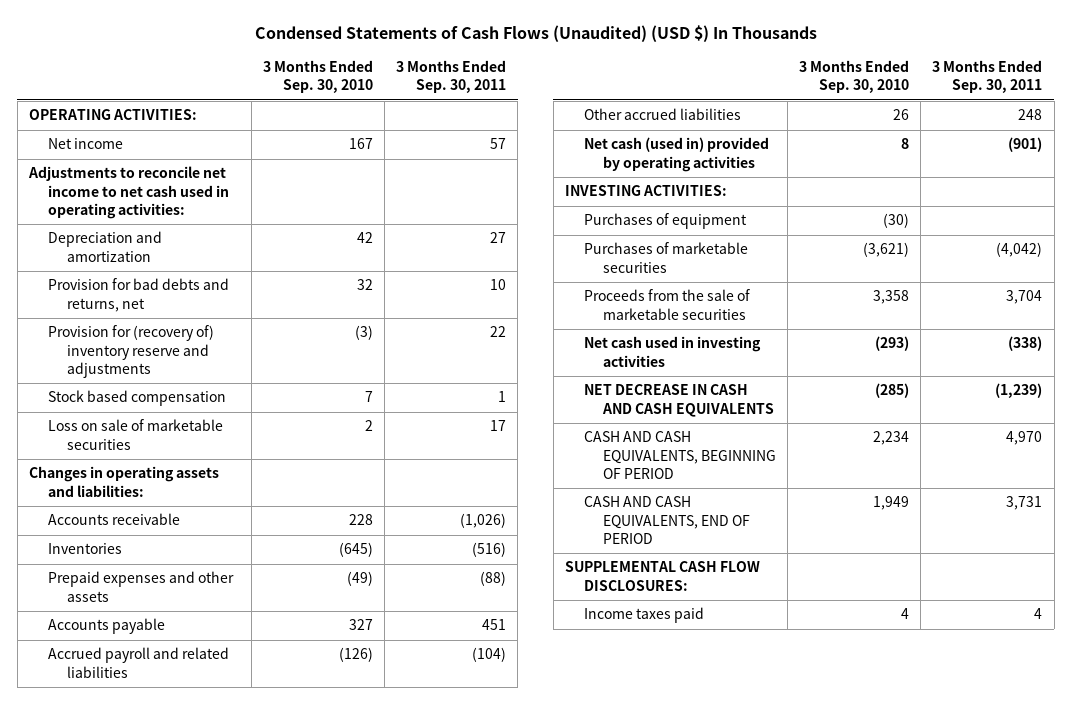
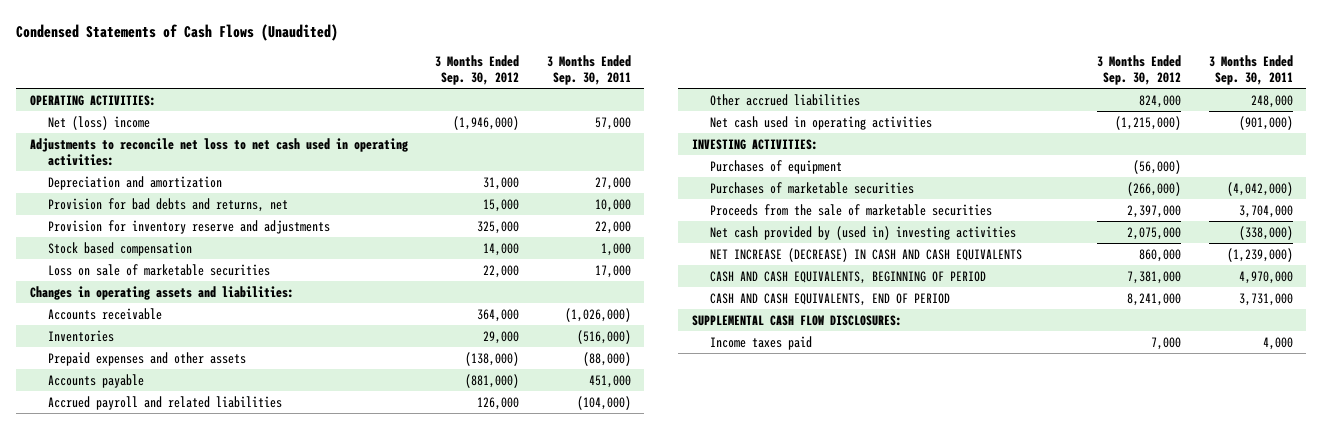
- Condensed Statements of Cash Flows (Unaudited) (USD $) In Thousands
+ Condensed Statements of Cash Flows (Unaudited)
- | 3 Months Ended Sep. 30, 2010 | 3 Months Ended Sep. 30, 2011
+ | 3 Months Ended Sep. 30, 2012 | 3 Months Ended Sep. 30, 2011
- Net income | 167 | 57
- Adjustments to reconcile net income to net cash used in operating activities:
- Depreciation and amortization | 42 | 27
- Provision for bad debts and returns, net | 32 | 10
- Provision for (recovery of) inventory reserve and adjustments | (3) | 22
- Stock based compensation | 7 | 1
- Loss on sale of marketable securities | 2 | 17
+ Net (loss) income | (1,946,000) | 57,000
+ Adjustments to reconcile net loss to net cash used in operating activities:
+ Depreciation and amortization | 31,000 | 27,000
+ Provision for bad debts and returns, net | 15,000 | 10,000
+ Provision for inventory reserve and adjustments | 325,000 | 22,000
+ Stock based compensation | 14,000 | 1,000
+ Loss on sale of marketable securities | 22,000 | 17,000
- Accounts receivable | 228 | (1,026)
- Inventories | (645) | (516)
- Prepaid expenses and other assets | (49) | (88)
- Accounts payable | 327 | 451
- Accrued payroll and related liabilities | (126) | (104)
- Other accrued liabilities | 26 | 248
- Net cash (used in) provided by operating activities | 8 | (901)
+ Accounts receivable | 364,000 | (1,026,000)
+ Inventories | 29,000 | (516,000)
+ Prepaid expenses and other assets | (138,000) | (88,000)
+ Accounts payable | (881,000) | 451,000
+ Accrued payroll and related liabilities | 126,000 | (104,000)
+ Other accrued liabilities | 824,000 | 248,000
+ Net cash used in operating activities | (1,215,000) | (901,000)
- Purchases of marketable securities | (3,621) | (4,042)
- Proceeds from the sale of marketable securities | 3,358 | 3,704
- Net cash used in investing activities | (293) | (338)
- NET DECREASE IN CASH AND CASH EQUIVALENTS | (285) | (1,239)
- CASH AND CASH EQUIVALENTS, BEGINNING OF PERIOD | 2,234 | 4,970
- CASH AND CASH EQUIVALENTS, END OF PERIOD | 1,949 | 3,731
+ Purchases of marketable securities | (266,000) | (4,042,000)
+ Proceeds from the sale of marketable securities | 2,397,000 | 3,704,000
+ Net cash provided by (used in) investing activities | 2,075,000 | (338,000)
+ NET INCREASE (DECREASE) IN CASH AND CASH EQUIVALENTS | 860,000 | (1,239,000)
+ CASH AND CASH EQUIVALENTS, BEGINNING OF PERIOD | 7,381,000 | 4,970,000
+ CASH AND CASH EQUIVALENTS, END OF PERIOD | 8,241,000 | 3,731,000
- Income taxes paid | 4 | 4
+ Income taxes paid | 7,000 | 4,000

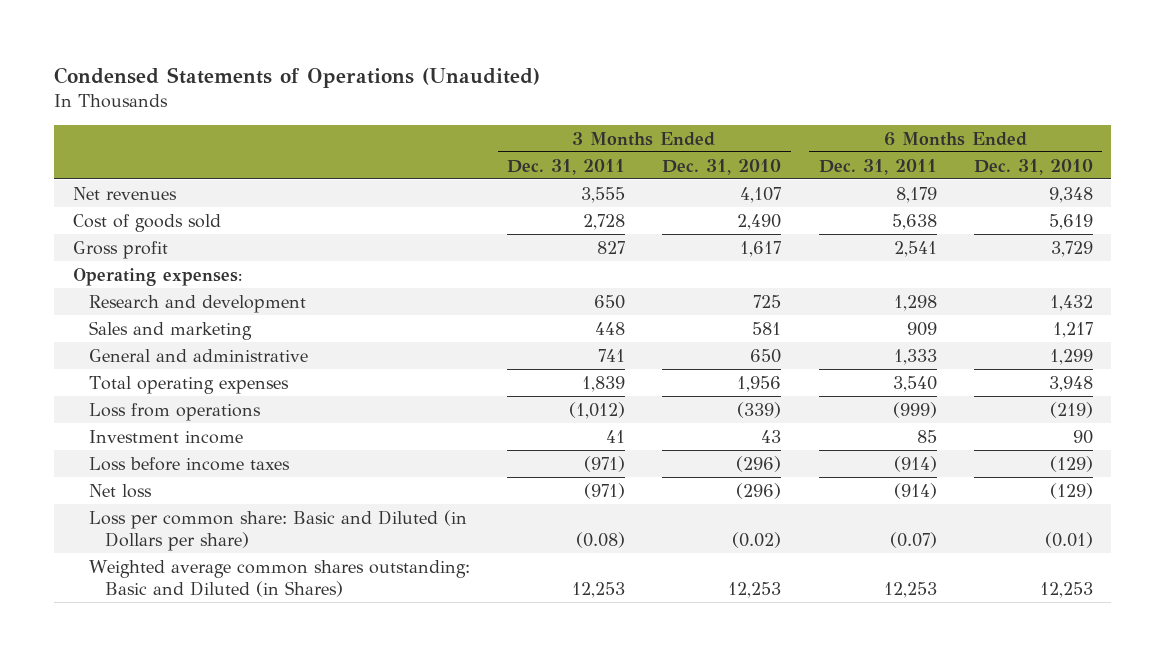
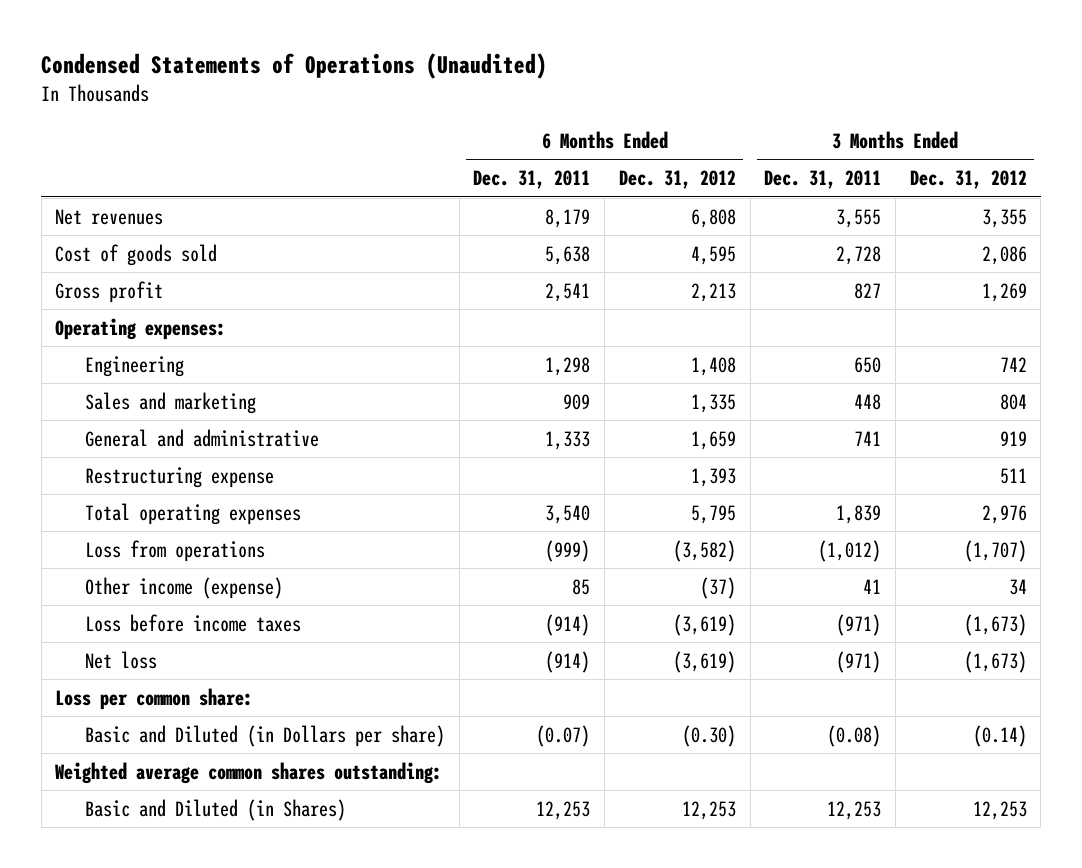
- | 3 Months Ended Dec. 31, 2011 | 3 Months Ended Dec. 31, 2010 | 6 Months Ended Dec. 31, 2011 | 6 Months Ended Dec. 31, 2010
+ | 6 Months Ended Dec. 31, 2011 | 6 Months Ended Dec. 31, 2012 | 3 Months Ended Dec. 31, 2011 | 3 Months Ended Dec. 31, 2012
- Research and development | 650 | 725 | 1,298 | 1,432
+ Engineering | 1,298 | 1,408 | 650 | 742
+ Restructuring expense | | 1,393 | | 511
- Investment income | 41 | 43 | 85 | 90
+ Other income (expense) | 85 | (37) | 41 | 34
- Loss per common share: Basic and Diluted (in Dollars per share) | (0.08) | (0.02) | (0.07) | (0.01)
- Weighted average common shares outstanding: Basic and Diluted (in Shares) | 12,253 | 12,253 | 12,253 | 12,253
+ Loss per common share:
+ Basic and Diluted (in Dollars per share) | (0.07) | (0.30) | (0.08) | (0.14)
+ Weighted average common shares outstanding:
+ Basic and Diluted (in Shares) | 12,253 | 12,253 | 12,253 | 12,253

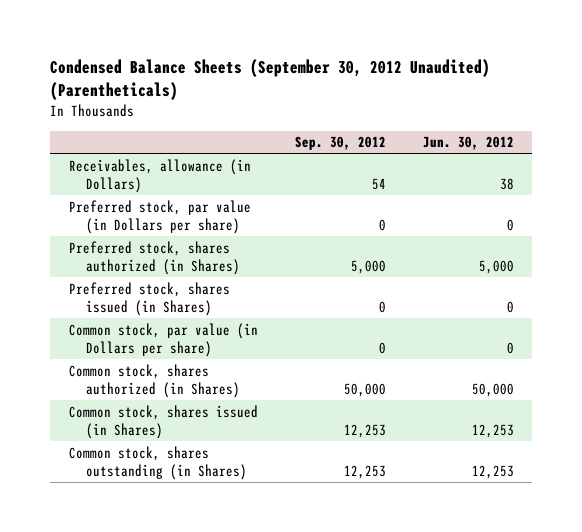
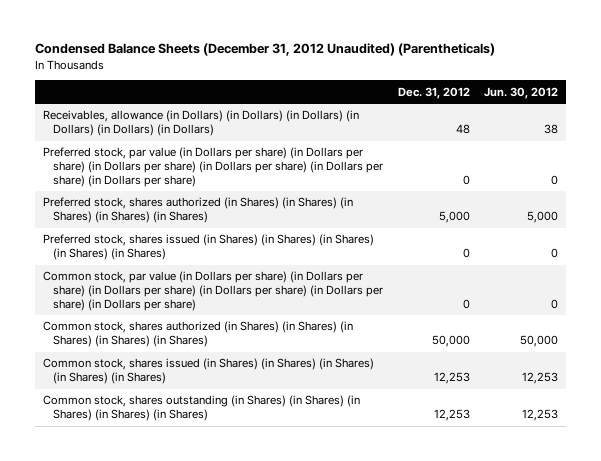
- Condensed Balance Sheets (September 30, 2012 Unaudited) (Parentheticals)
+ Condensed Balance Sheets (December 31, 2012 Unaudited) (Parentheticals)
- | Sep. 30, 2012 | Jun. 30, 2012
+ | Dec. 31, 2012 | Jun. 30, 2012
- Receivables, allowance (in Dollars) | 54 | 38
- Preferred stock, par value (in Dollars per share) | 0 | 0
- Preferred stock, shares authorized (in Shares) | 5,000 | 5,000
- Preferred stock, shares issued (in Shares) | 0 | 0
- Common stock, par value (in Dollars per share) | 0 | 0
- Common stock, shares authorized (in Shares) | 50,000 | 50,000
- Common stock, shares issued (in Shares) | 12,253 | 12,253
- Common stock, shares outstanding (in Shares) | 12,253 | 12,253
+ Receivables, allowance (in Dollars) (in Dollars) (in Dollars) (in Dollars) (in Dollars) (in Dollars) | 48 | 38
+ Preferred stock, par value (in Dollars per share) (in Dollars per share) (in Dollars per share) (in Dollars per share) (in Dollars per share) (in Dollars per share) | 0 | 0
+ Preferred stock, shares authorized (in Shares) (in Shares) (in Shares) (in Shares) (in Shares) | 5,000 | 5,000
+ Preferred stock, shares issued (in Shares) (in Shares) (in Shares) (in Shares) (in Shares) | 0 | 0
+ Common stock, par value (in Dollars per share) (in Dollars per share) (in Dollars per share) (in Dollars per share) (in Dollars per share) (in Dollars per share) | 0 | 0
+ Common stock, shares authorized (in Shares) (in Shares) (in Shares) (in Shares) (in Shares) | 50,000 | 50,000
+ Common stock, shares issued (in Shares) (in Shares) (in Shares) (in Shares) (in Shares) | 12,253 | 12,253
+ Common stock, shares outstanding (in Shares) (in Shares) (in Shares) (in Shares) (in Shares) | 12,253 | 12,253

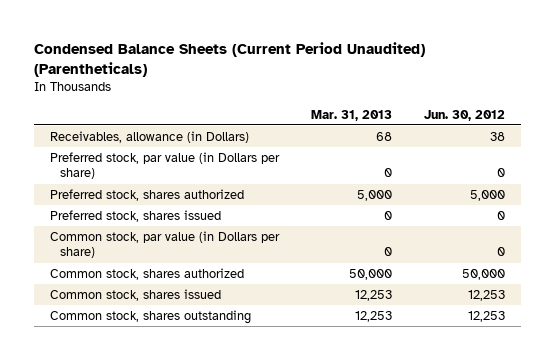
- Condensed Balance Sheets (December 31, 2012 Unaudited) (Parentheticals)
+ Condensed Balance Sheets (Current Period Unaudited) (Parentheticals)
- | Dec. 31, 2012 | Jun. 30, 2012
+ | Mar. 31, 2013 | Jun. 30, 2012
- Receivables, allowance (in Dollars) (in Dollars) (in Dollars) (in Dollars) (in Dollars) (in Dollars) | 48 | 38
- Preferred stock, par value (in Dollars per share) (in Dollars per share) (in Dollars per share) (in Dollars per share) (in Dollars per share) (in Dollars per share) | 0 | 0
- Preferred stock, shares authorized (in Shares) (in Shares) (in Shares) (in Shares) (in Shares) | 5,000 | 5,000
- Preferred stock, shares issued (in Shares) (in Shares) (in Shares) (in Shares) (in Shares) | 0 | 0
- Common stock, par value (in Dollars per share) (in Dollars per share) (in Dollars per share) (in Dollars per share) (in Dollars per share) (in Dollars per share) | 0 | 0
- Common stock, shares authorized (in Shares) (in Shares) (in Shares) (in Shares) (in Shares) | 50,000 | 50,000
- Common stock, shares issued (in Shares) (in Shares) (in Shares) (in Shares) (in Shares) | 12,253 | 12,253
- Common stock, shares outstanding (in Shares) (in Shares) (in Shares) (in Shares) (in Shares) | 12,253 | 12,253
+ Receivables, allowance (in Dollars) | 68 | 38
+ Preferred stock, par value (in Dollars per share) | 0 | 0
+ Preferred stock, shares authorized | 5,000 | 5,000
+ Preferred stock, shares issued | 0 | 0
+ Common stock, par value (in Dollars per share) | 0 | 0
+ Common stock, shares authorized | 50,000 | 50,000
+ Common stock, shares issued | 12,253 | 12,253
+ Common stock, shares outstanding | 12,253 | 12,253

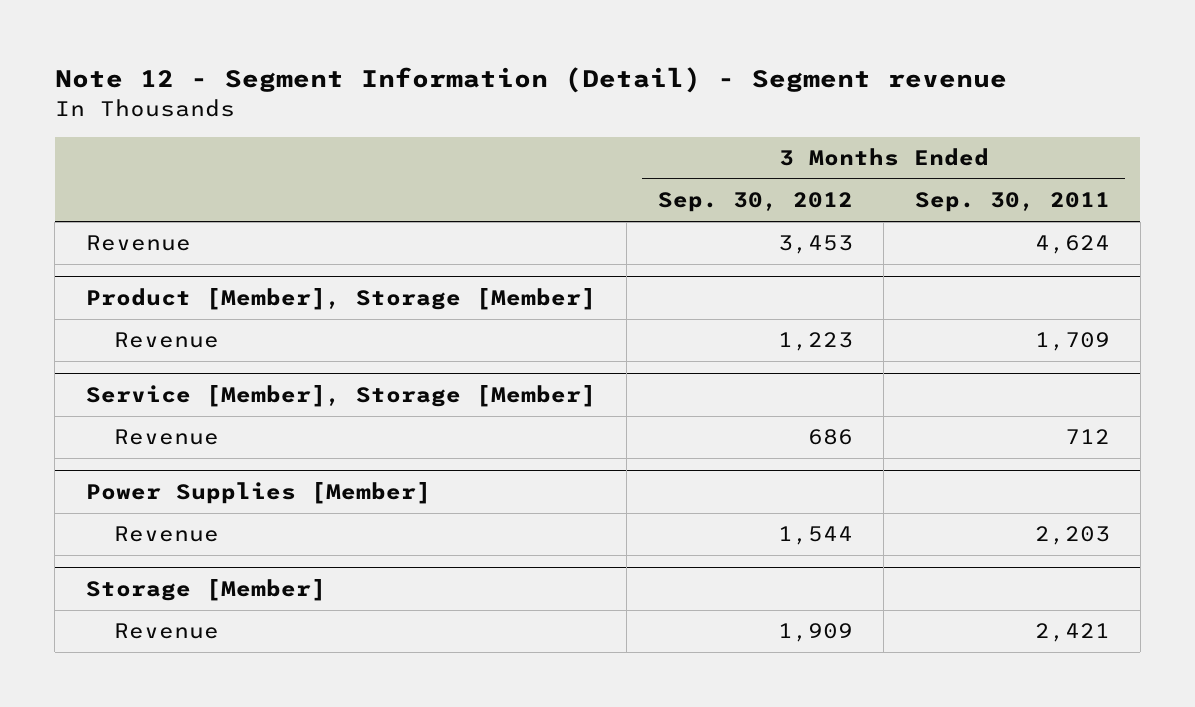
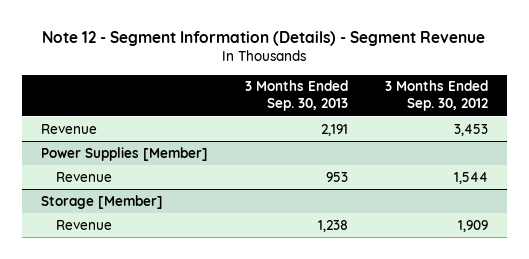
- Note 12 - Segment Information (Detail) - Segment revenue
+ Note 12 - Segment Information (Details) - Segment Revenue
- | 3 Months Ended Sep. 30, 2012 | 3 Months Ended Sep. 30, 2011
+ | 3 Months Ended Sep. 30, 2013 | 3 Months Ended Sep. 30, 2012
- Product [Member], Storage [Member]
- Revenue | 1,223 | 1,709
- Service [Member], Storage [Member]
- Revenue | 686 | 712

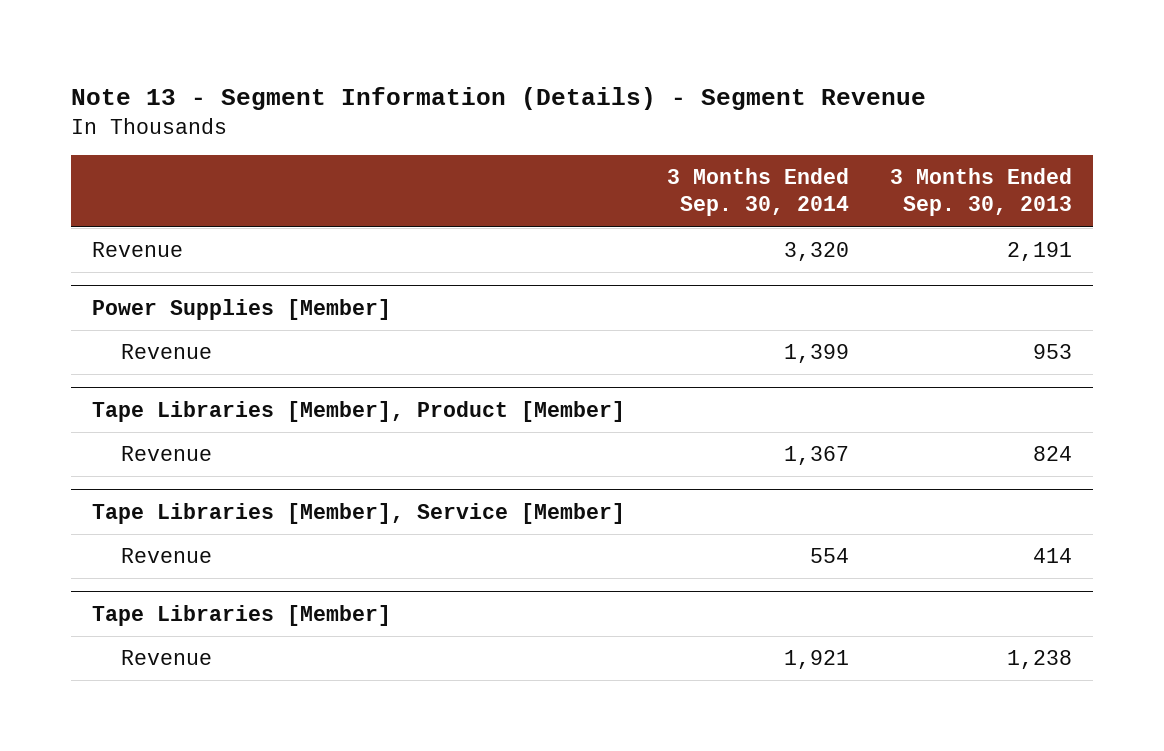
- Note 12 - Segment Information (Details) - Segment Revenue
+ Note 13 - Segment Information (Details) - Segment Revenue
- | 3 Months Ended Sep. 30, 2013 | 3 Months Ended Sep. 30, 2012
+ | 3 Months Ended Sep. 30, 2014 | 3 Months Ended Sep. 30, 2013
- Storage [Member]
+ Tape Libraries [Member], Product [Member]
+ Revenue | 1,367 | 824
+ Tape Libraries [Member], Service [Member]
+ Revenue | 554 | 414
+ Tape Libraries [Member]

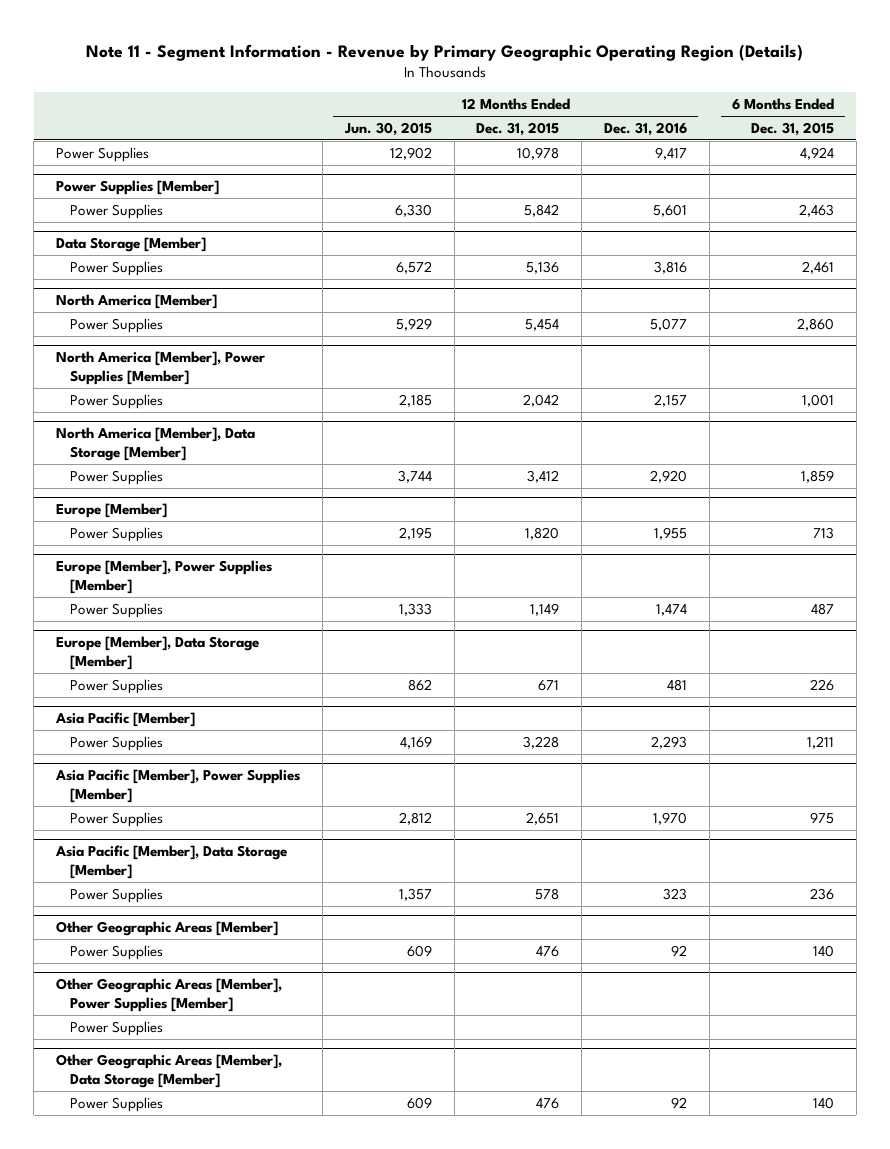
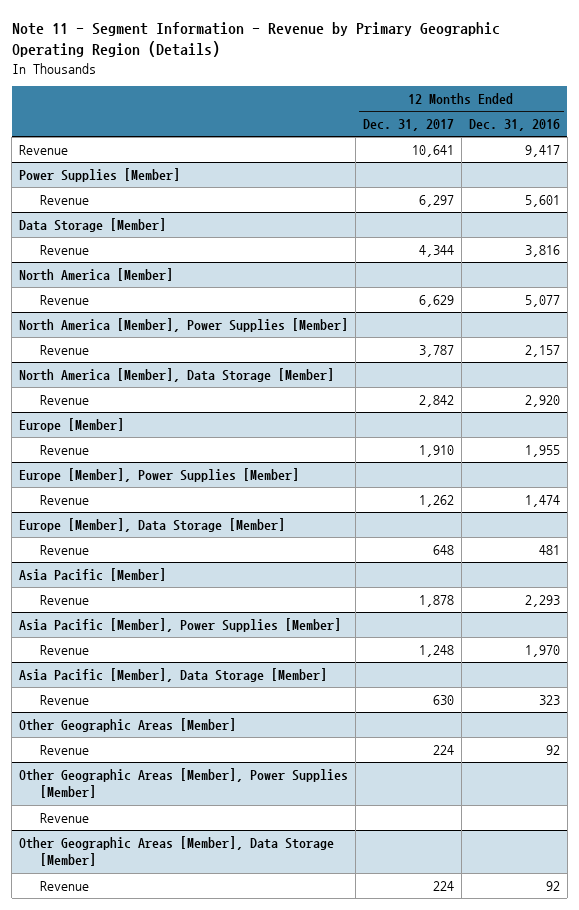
- | 12 Months Ended Jun. 30, 2015 | 12 Months Ended Dec. 31, 2015 | 12 Months Ended Dec. 31, 2016 | 6 Months Ended Dec. 31, 2015
+ | 12 Months Ended Dec. 31, 2017 | 12 Months Ended Dec. 31, 2016
- Power Supplies | 12,902 | 10,978 | 9,417 | 4,924
+ Revenue | 10,641 | 9,417
@ Power Supplies [Member]
- Power Supplies | 6,330 | 5,842 | 5,601 | 2,463
+ Revenue | 6,297 | 5,601
@ Data Storage [Member]
- Power Supplies | 6,572 | 5,136 | 3,816 | 2,461
+ Revenue | 4,344 | 3,816
@ North America [Member]
- Power Supplies | 5,929 | 5,454 | 5,077 | 2,860
+ Revenue | 6,629 | 5,077
@ North America [Member], Power Supplies [Member]
- Power Supplies | 2,185 | 2,042 | 2,157 | 1,001
+ Revenue | 3,787 | 2,157
@ North America [Member], Data Storage [Member]
- Power Supplies | 3,744 | 3,412 | 2,920 | 1,859
+ Revenue | 2,842 | 2,920
@ Europe [Member]
- Power Supplies | 2,195 | 1,820 | 1,955 | 713
+ Revenue | 1,910 | 1,955
@ Europe [Member], Power Supplies [Member]
- Power Supplies | 1,333 | 1,149 | 1,474 | 487
+ Revenue | 1,262 | 1,474
@ Europe [Member], Data Storage [Member]
- Power Supplies | 862 | 671 | 481 | 226
+ Revenue | 648 | 481
@ Asia Pacific [Member]
- Power Supplies | 4,169 | 3,228 | 2,293 | 1,211
+ Revenue | 1,878 | 2,293
@ Asia Pacific [Member], Power Supplies [Member]
- Power Supplies | 2,812 | 2,651 | 1,970 | 975
+ Revenue | 1,248 | 1,970
@ Asia Pacific [Member], Data Storage [Member]
- Power Supplies | 1,357 | 578 | 323 | 236
+ Revenue | 630 | 323
@ Other Geographic Areas [Member]
- Power Supplies | 609 | 476 | 92 | 140
+ Revenue | 224 | 92
@ Other Geographic Areas [Member], Power Supplies [Member]
- Power Supplies
+ Revenue
@ Other Geographic Areas [Member], Data Storage [Member]
- Power Supplies | 609 | 476 | 92 | 140
+ Revenue | 224 | 92

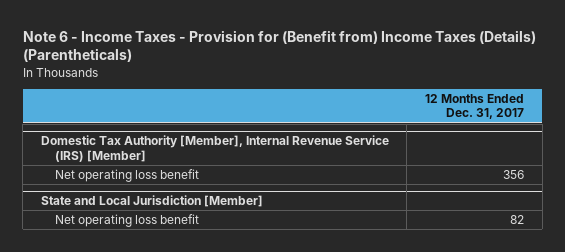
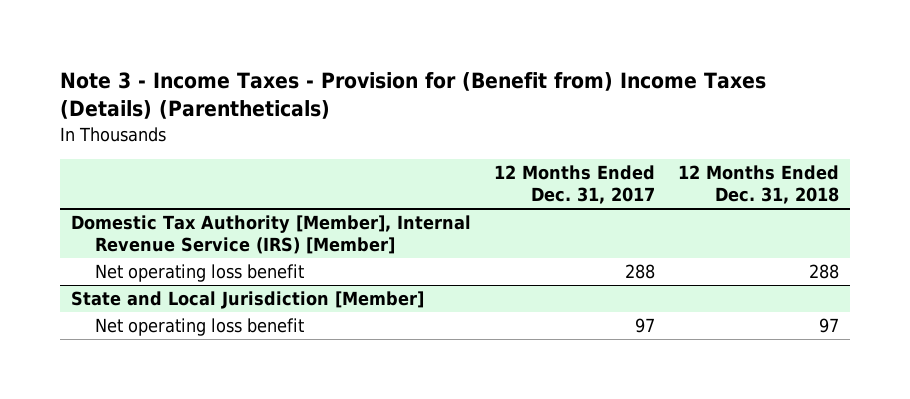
- Note 6 - Income Taxes - Provision for (Benefit from) Income Taxes (Details) (Parentheticals)
+ Note 3 - Income Taxes - Provision for (Benefit from) Income Taxes (Details) (Parentheticals)
- | 12 Months Ended Dec. 31, 2017
+ | 12 Months Ended Dec. 31, 2017 | 12 Months Ended Dec. 31, 2018
@ Domestic Tax Authority [Member], Internal Revenue Service (IRS) [Member]
- Net operating loss benefit | 356
+ Net operating loss benefit | 288 | 288
@ State and Local Jurisdiction [Member]
- Net operating loss benefit | 82
+ Net operating loss benefit | 97 | 97

